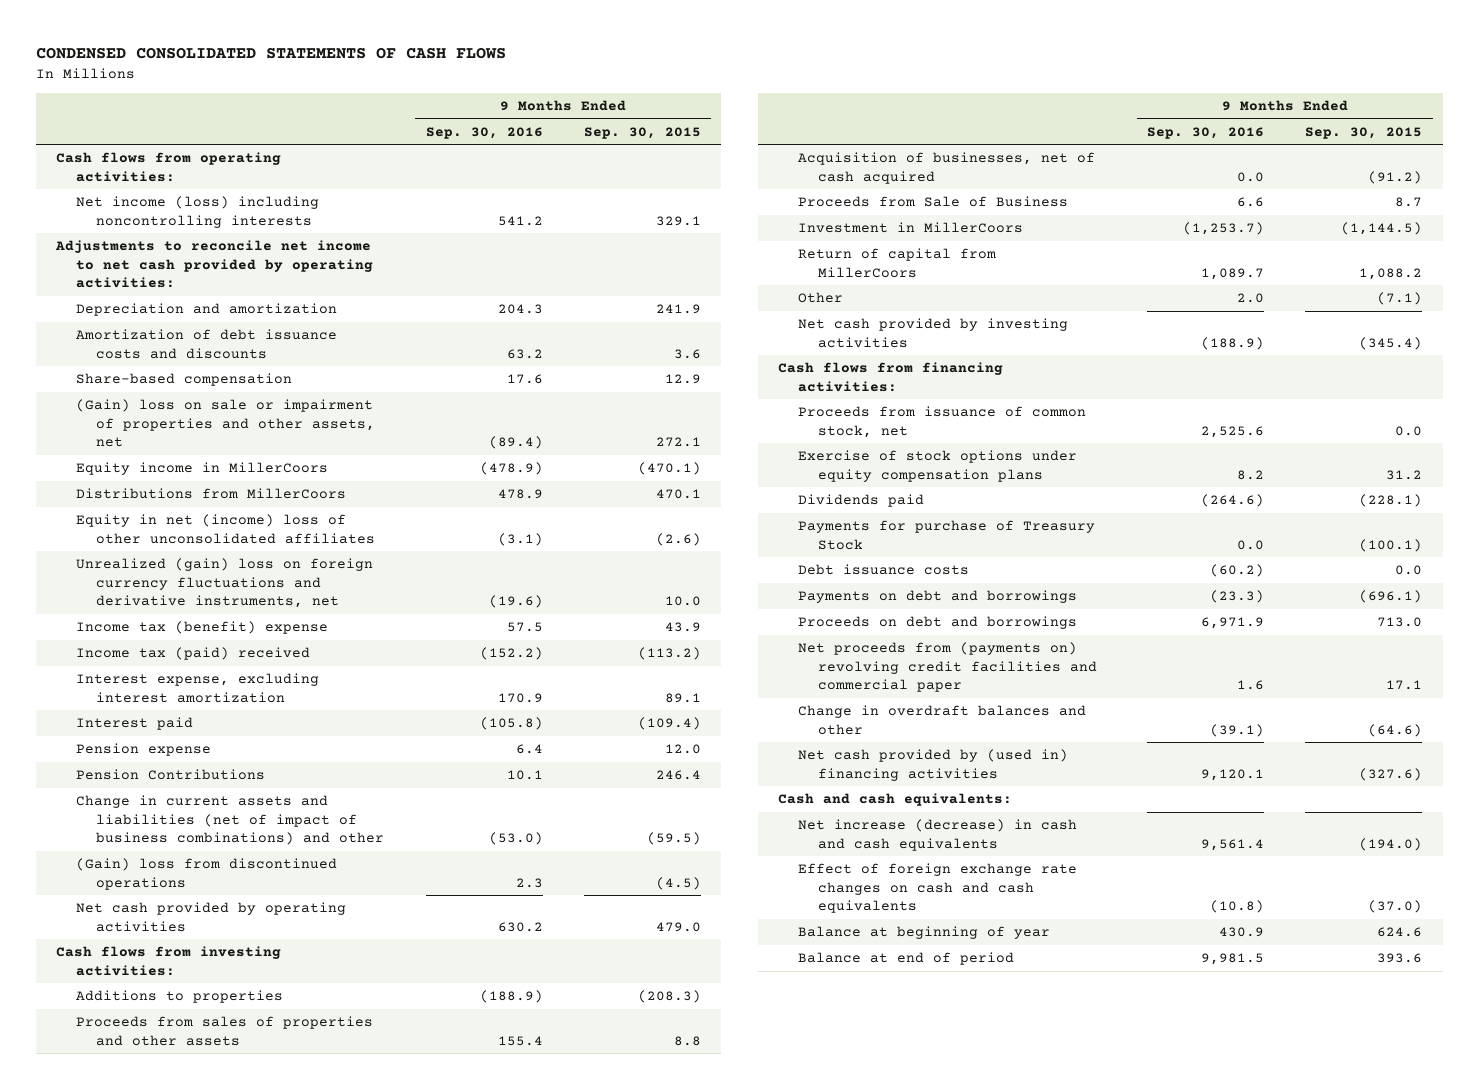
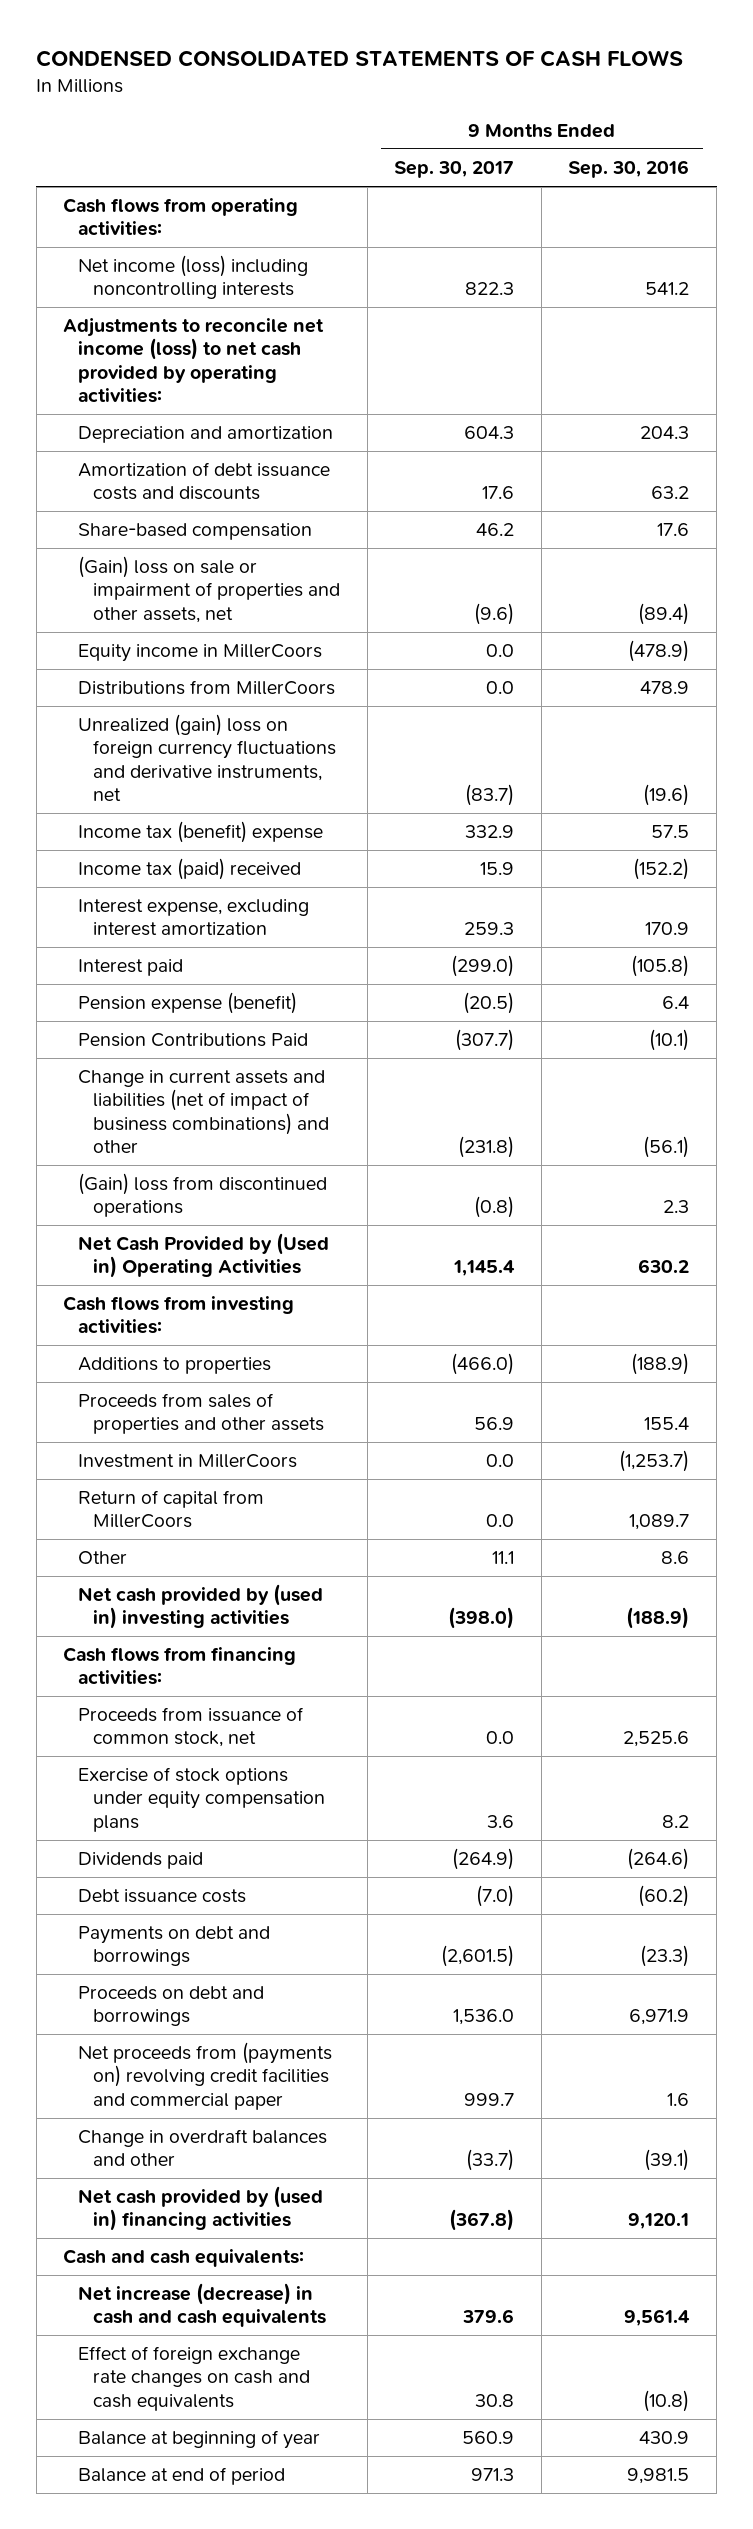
- | 9 Months Ended Sep. 30, 2016 | 9 Months Ended Sep. 30, 2015
+ | 9 Months Ended Sep. 30, 2017 | 9 Months Ended Sep. 30, 2016
- Adjustments to reconcile net income to net cash provided by operating activities:
+ Adjustments to reconcile net income (loss) to net cash provided by operating activities:
- Equity in net (income) loss of other unconsolidated affiliates | (3.1) | (2.6)
- Pension expense | 6.4 | 12.0
- Pension Contributions | 10.1 | 246.4
- Change in current assets and liabilities (net of impact of business combinations) and other | (53.0) | (59.5)
+ Pension expense (benefit) | (20.5) | 6.4
+ Pension Contributions Paid | (307.7) | (10.1)
+ Change in current assets and liabilities (net of impact of business combinations) and other | (231.8) | (56.1)
- Net cash provided by operating activities | 630.2 | 479.0
+ Net Cash Provided by (Used in) Operating Activities | 1,145.4 | 630.2
- Acquisition of businesses, net of cash acquired | 0.0 | (91.2)
- Proceeds from Sale of Business | 6.6 | 8.7
- Other | 2.0 | (7.1)
- Net cash provided by investing activities | (188.9) | (345.4)
+ Other | 11.1 | 8.6
+ Net cash provided by (used in) investing activities | (398.0) | (188.9)
- Payments for purchase of Treasury Stock | 0.0 | (100.1)

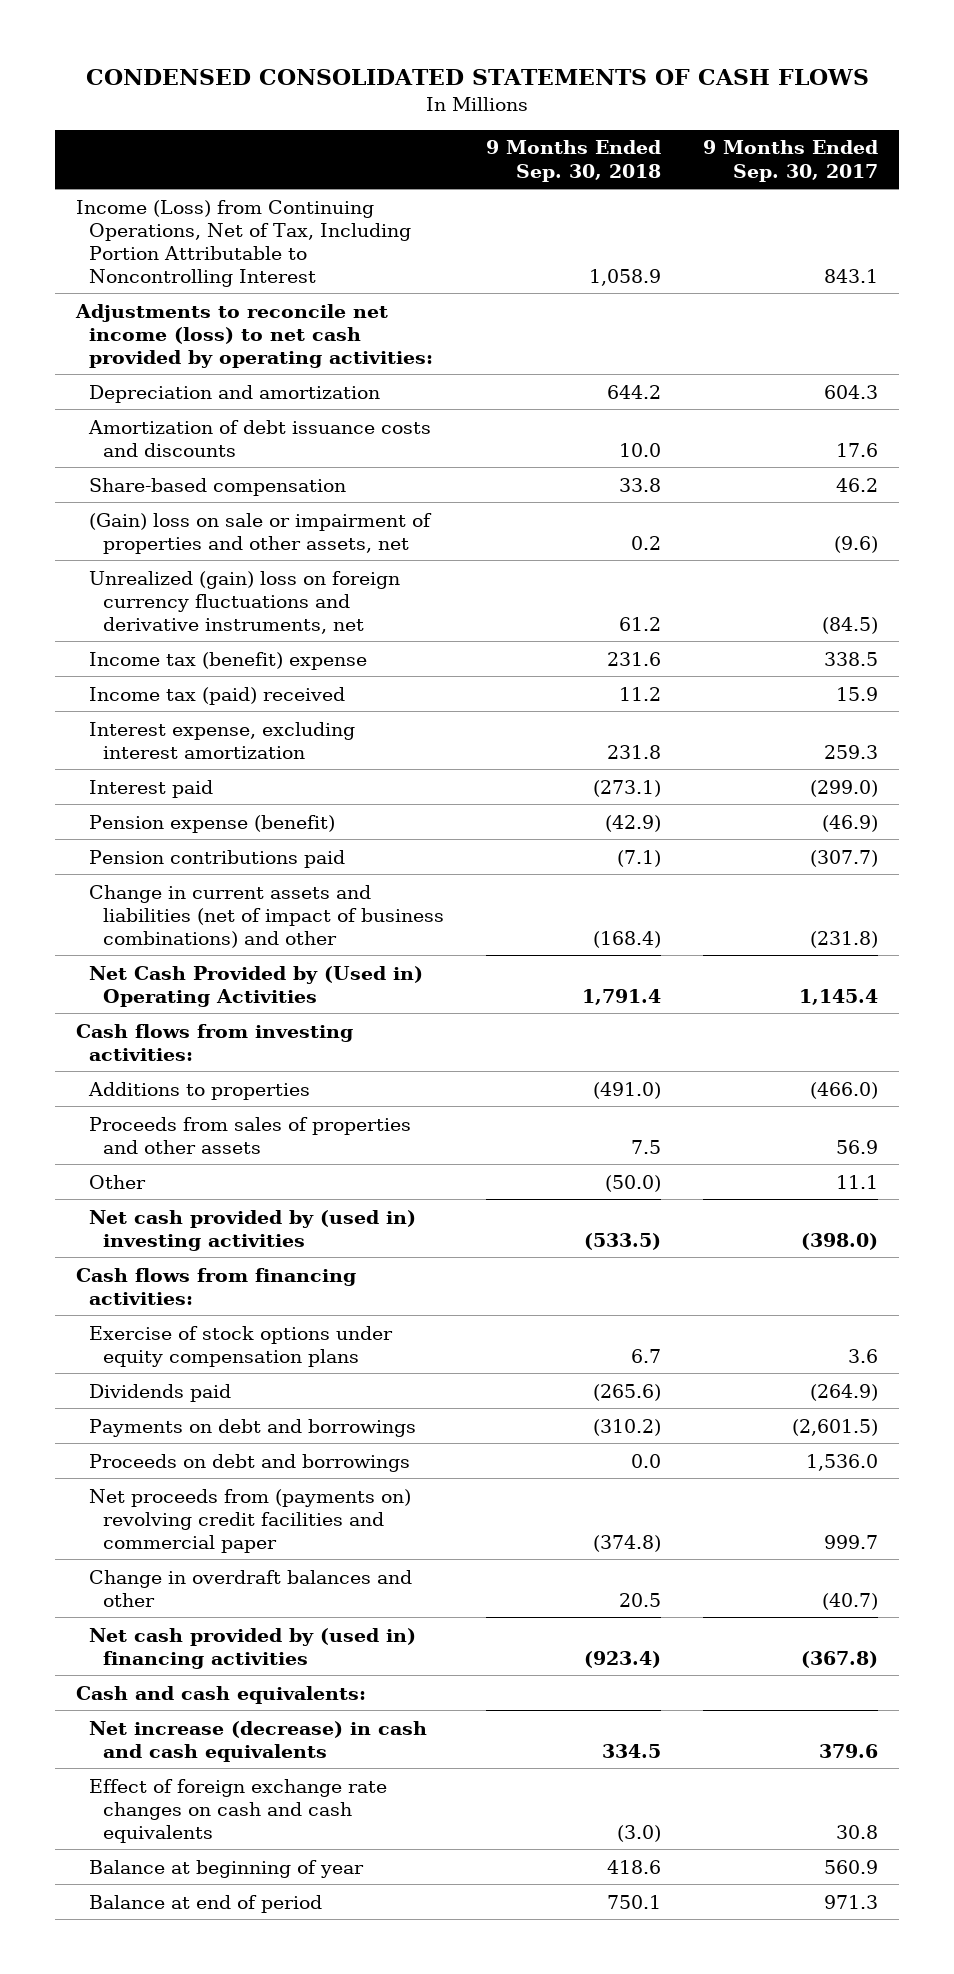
- | 9 Months Ended Sep. 30, 2017 | 9 Months Ended Sep. 30, 2016
+ | 9 Months Ended Sep. 30, 2018 | 9 Months Ended Sep. 30, 2017
- Cash flows from operating activities:
- Net income (loss) including noncontrolling interests | 822.3 | 541.2
+ Income (Loss) from Continuing Operations, Net of Tax, Including Portion Attributable to Noncontrolling Interest | 1,058.9 | 843.1
- Equity income in MillerCoors | 0.0 | (478.9)
- Distributions from MillerCoors | 0.0 | 478.9
- Unrealized (gain) loss on foreign currency fluctuations and derivative instruments, net | (83.7) | (19.6)
- Income tax (benefit) expense | 332.9 | 57.5
+ Unrealized (gain) loss on foreign currency fluctuations and derivative instruments, net | 61.2 | (84.5)
+ Income tax (benefit) expense | 231.6 | 338.5
- Pension expense (benefit) | (20.5) | 6.4
- Pension Contributions Paid | (307.7) | (10.1)
+ Pension expense (benefit) | (42.9) | (46.9)
+ Pension contributions paid | (7.1) | (307.7)
- (Gain) loss from discontinued operations | (0.8) | 2.3
- Investment in MillerCoors | 0.0 | (1,253.7)
- Return of capital from MillerCoors | 0.0 | 1,089.7
- Proceeds from issuance of common stock, net | 0.0 | 2,525.6
- Debt issuance costs | (7.0) | (60.2)
- Change in overdraft balances and other | (33.7) | (39.1)
+ Change in overdraft balances and other | 20.5 | (40.7)

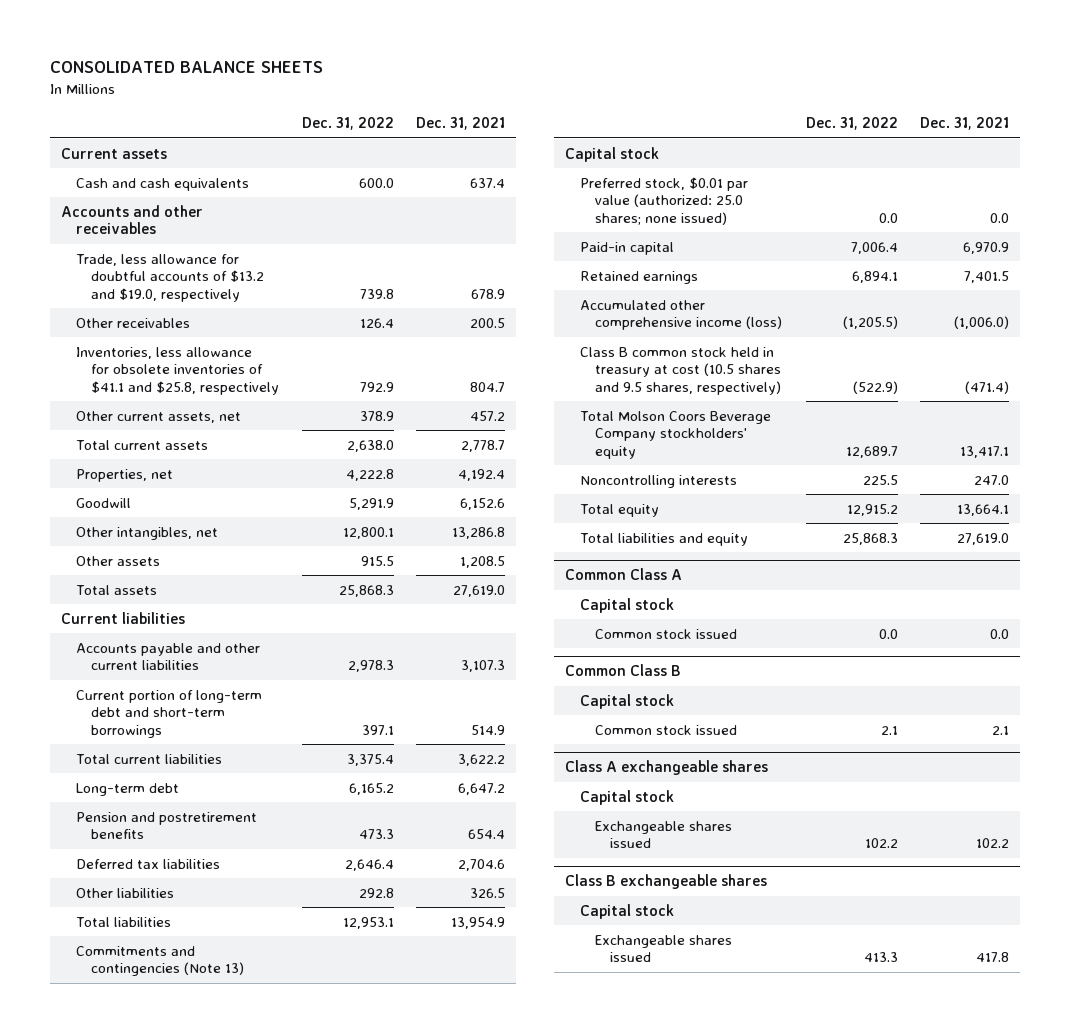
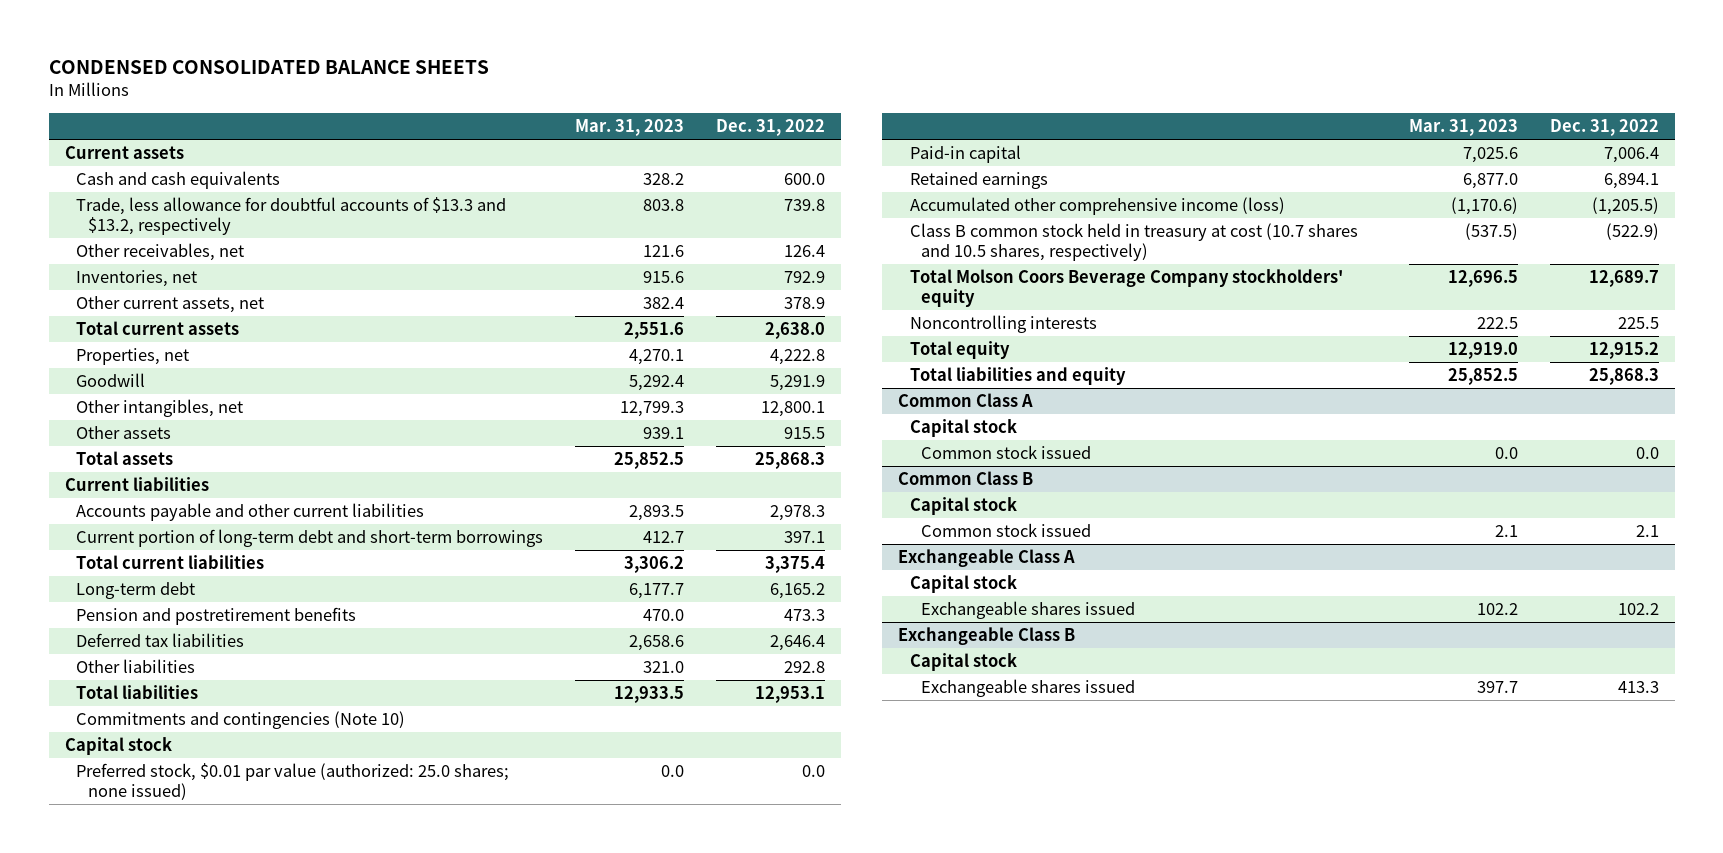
- CONSOLIDATED BALANCE SHEETS
+ CONDENSED CONSOLIDATED BALANCE SHEETS
- | Dec. 31, 2022 | Dec. 31, 2021
+ | Mar. 31, 2023 | Dec. 31, 2022
- Accounts and other receivables
- Trade, less allowance for doubtful accounts of $13.2 and $19.0, respectively | 739.8 | 678.9
- Other receivables | 126.4 | 200.5
- Inventories, less allowance for obsolete inventories of $41.1 and $25.8, respectively | 792.9 | 804.7
+ Trade, less allowance for doubtful accounts of $13.3 and $13.2, respectively | 803.8 | 739.8
+ Other receivables, net | 121.6 | 126.4
+ Inventories, net | 915.6 | 792.9
- Commitments and contingencies (Note 13)
+ Commitments and contingencies (Note 10)
- Class B common stock held in treasury at cost (10.5 shares and 9.5 shares, respectively) | (522.9) | (471.4)
+ Class B common stock held in treasury at cost (10.7 shares and 10.5 shares, respectively) | (537.5) | (522.9)
- Class A exchangeable shares
+ Exchangeable Class A
- Class B exchangeable shares
+ Exchangeable Class B

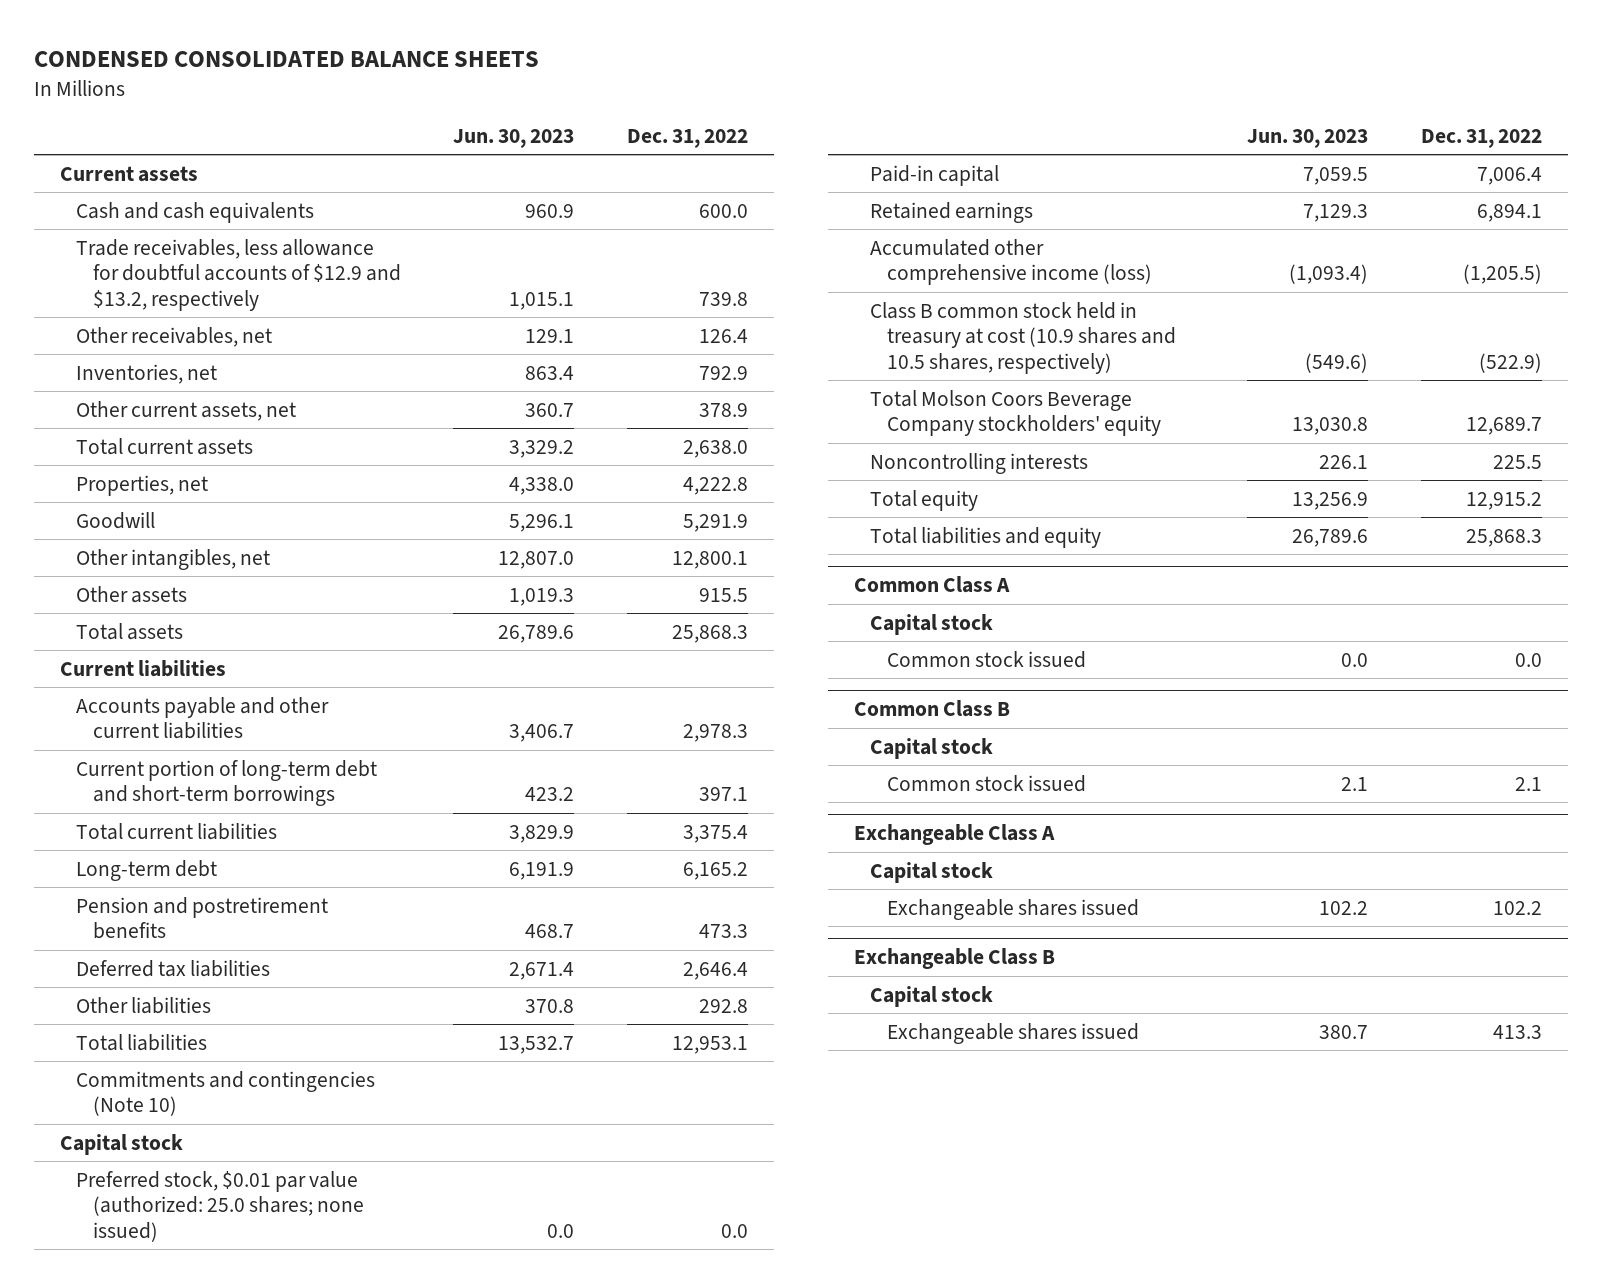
- | Mar. 31, 2023 | Dec. 31, 2022
+ | Jun. 30, 2023 | Dec. 31, 2022
- Trade, less allowance for doubtful accounts of $13.3 and $13.2, respectively | 803.8 | 739.8
+ Trade receivables, less allowance for doubtful accounts of $12.9 and $13.2, respectively | 1,015.1 | 739.8
- Class B common stock held in treasury at cost (10.7 shares and 10.5 shares, respectively) | (537.5) | (522.9)
+ Class B common stock held in treasury at cost (10.9 shares and 10.5 shares, respectively) | (549.6) | (522.9)

